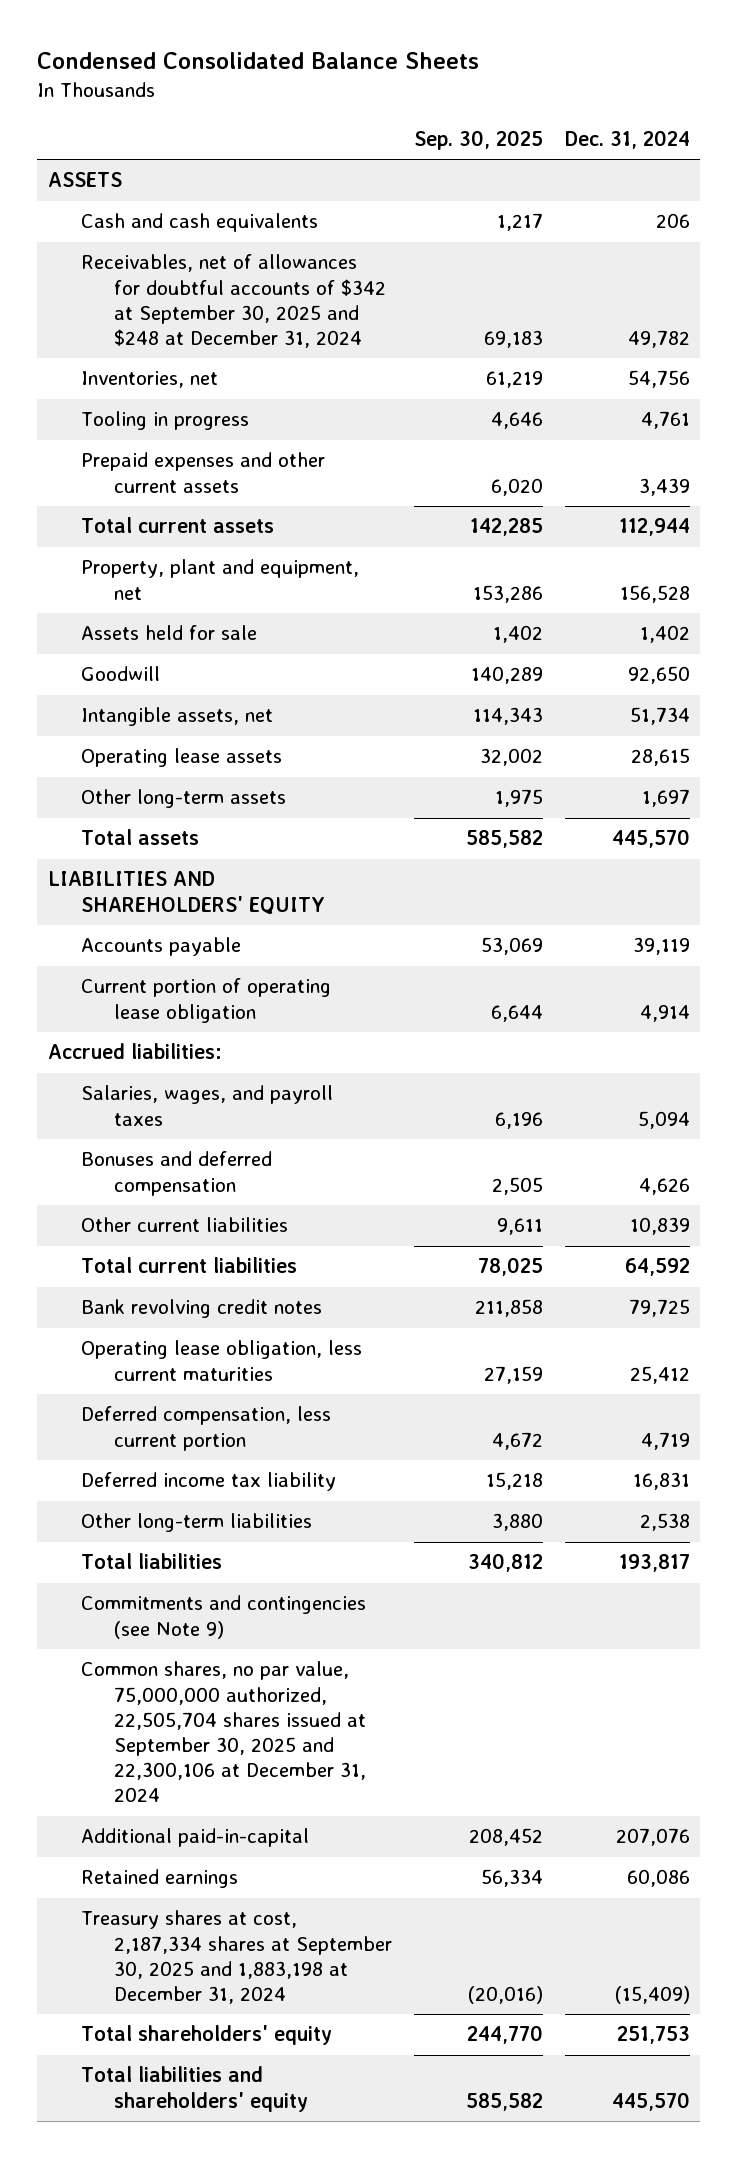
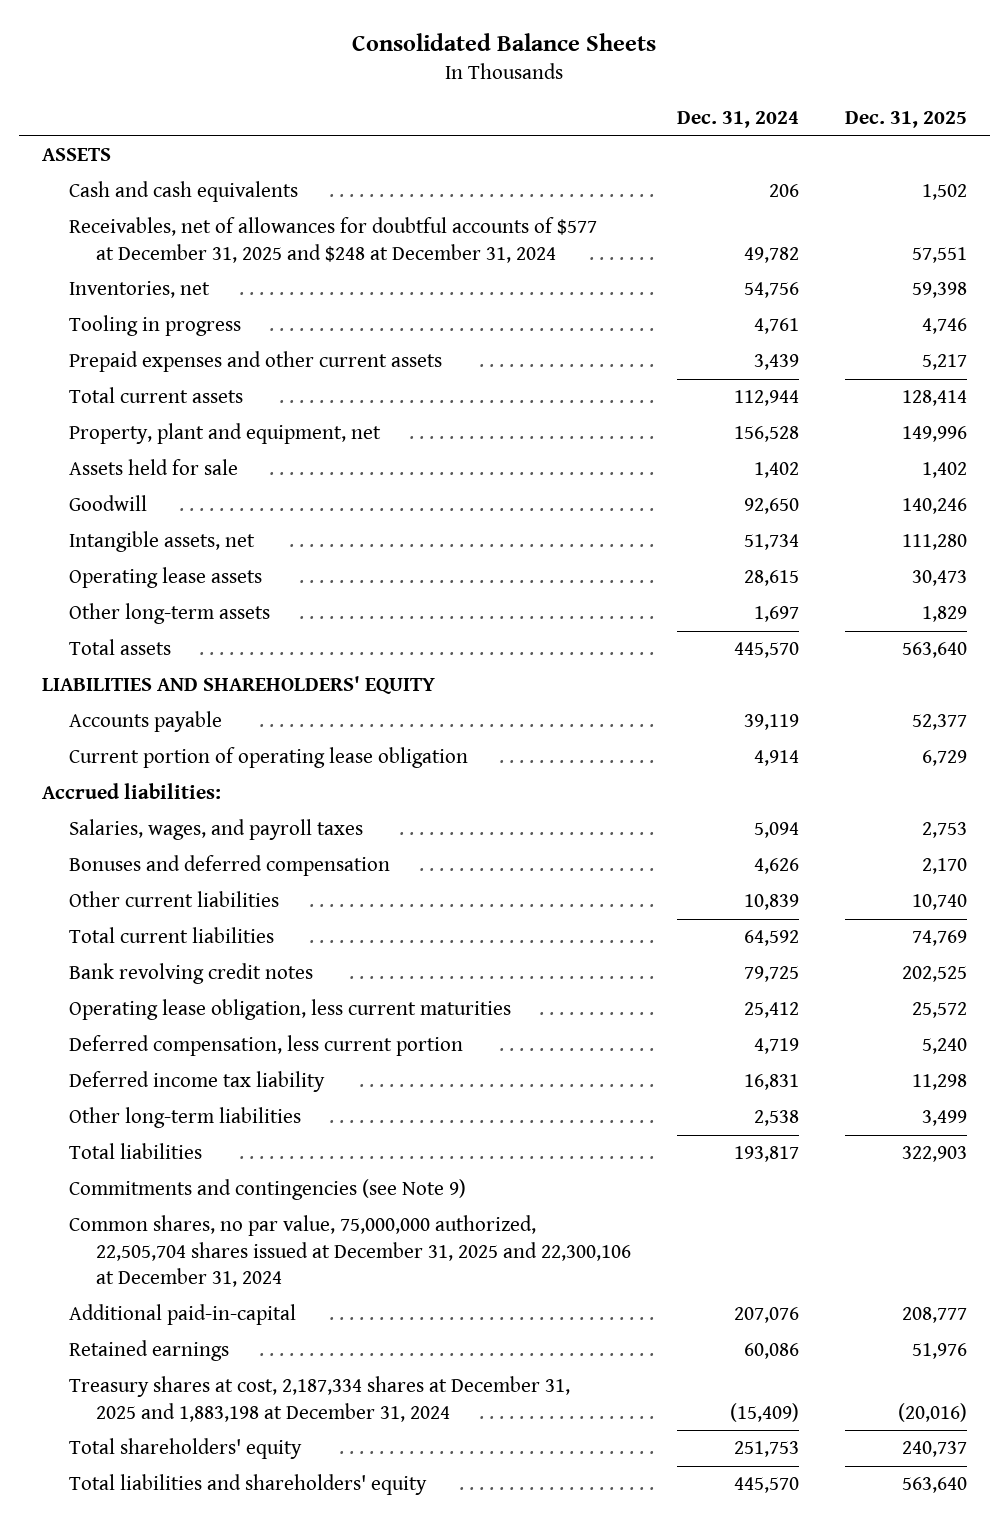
- Condensed Consolidated Balance Sheets
+ Consolidated Balance Sheets
- | Sep. 30, 2025 | Dec. 31, 2024
+ | Dec. 31, 2024 | Dec. 31, 2025
- Receivables, net of allowances for doubtful accounts of $342 at September 30, 2025 and $248 at December 31, 2024 | 69,183 | 49,782
+ Receivables, net of allowances for doubtful accounts of $577 at December 31, 2025 and $248 at December 31, 2024 | 49,782 | 57,551
- Common shares, no par value, 75,000,000 authorized, 22,505,704 shares issued at September 30, 2025 and 22,300,106 at December 31, 2024
+ Common shares, no par value, 75,000,000 authorized, 22,505,704 shares issued at December 31, 2025 and 22,300,106 at December 31, 2024
- Treasury shares at cost, 2,187,334 shares at September 30, 2025 and 1,883,198 at December 31, 2024 | (20,016) | (15,409)
+ Treasury shares at cost, 2,187,334 shares at December 31, 2025 and 1,883,198 at December 31, 2024 | (15,409) | (20,016)

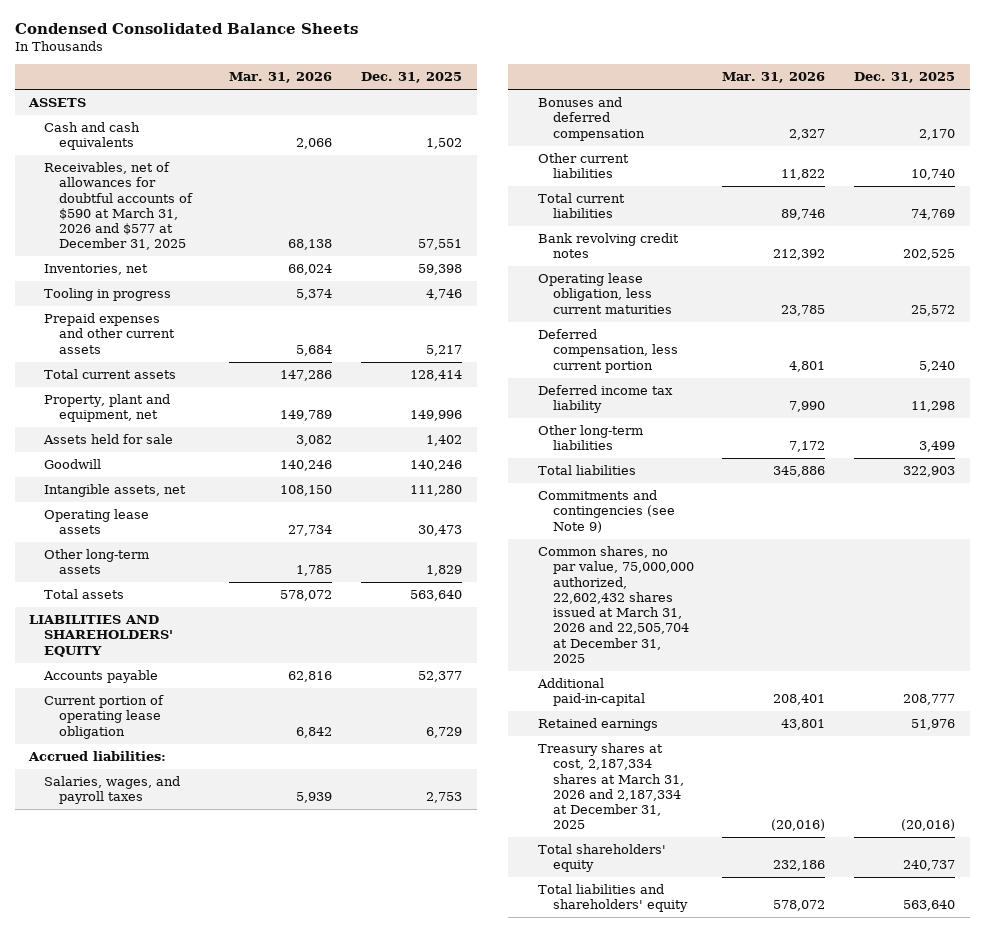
- Consolidated Balance Sheets
+ Condensed Consolidated Balance Sheets
- | Dec. 31, 2024 | Dec. 31, 2025
+ | Mar. 31, 2026 | Dec. 31, 2025
- Receivables, net of allowances for doubtful accounts of $577 at December 31, 2025 and $248 at December 31, 2024 | 49,782 | 57,551
+ Receivables, net of allowances for doubtful accounts of $590 at March 31, 2026 and $577 at December 31, 2025 | 68,138 | 57,551
- Common shares, no par value, 75,000,000 authorized, 22,505,704 shares issued at December 31, 2025 and 22,300,106 at December 31, 2024
+ Common shares, no par value, 75,000,000 authorized, 22,602,432 shares issued at March 31, 2026 and 22,505,704 at December 31, 2025
- Treasury shares at cost, 2,187,334 shares at December 31, 2025 and 1,883,198 at December 31, 2024 | (15,409) | (20,016)
+ Treasury shares at cost, 2,187,334 shares at March 31, 2026 and 2,187,334 at December 31, 2025 | (20,016) | (20,016)

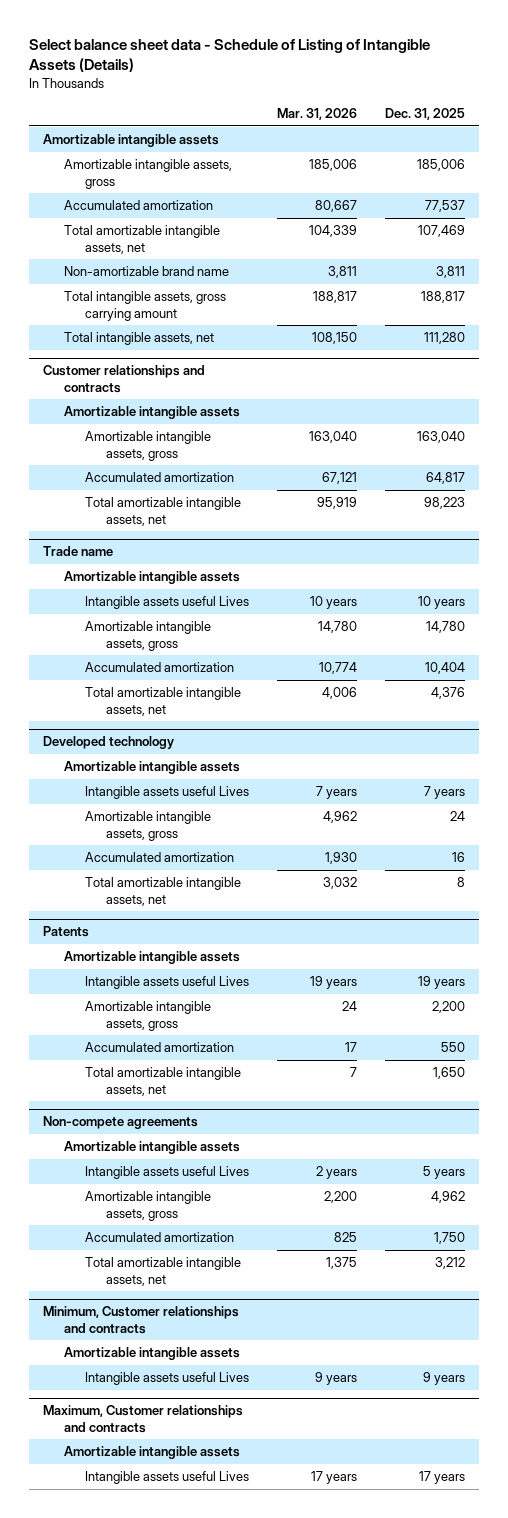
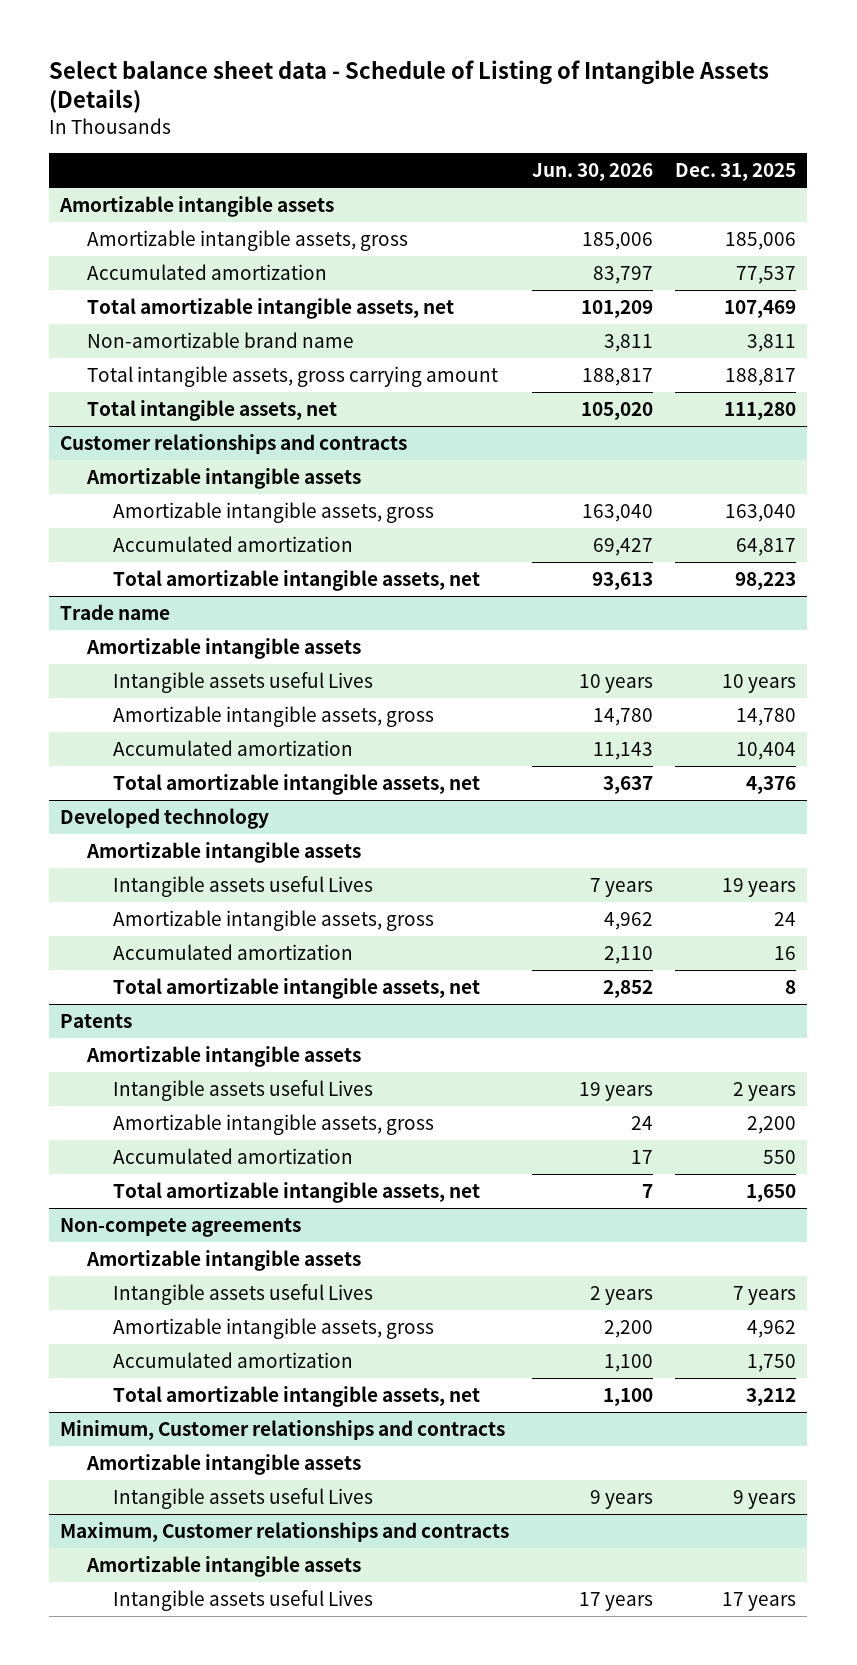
- | Mar. 31, 2026 | Dec. 31, 2025
+ | Jun. 30, 2026 | Dec. 31, 2025
@ Developed technology
- Intangible assets useful Lives | 7 years | 7 years
+ Intangible assets useful Lives | 7 years | 19 years
@ Patents
- Intangible assets useful Lives | 19 years | 19 years
+ Intangible assets useful Lives | 19 years | 2 years
@ Non-compete agreements
- Intangible assets useful Lives | 2 years | 5 years
+ Intangible assets useful Lives | 2 years | 7 years

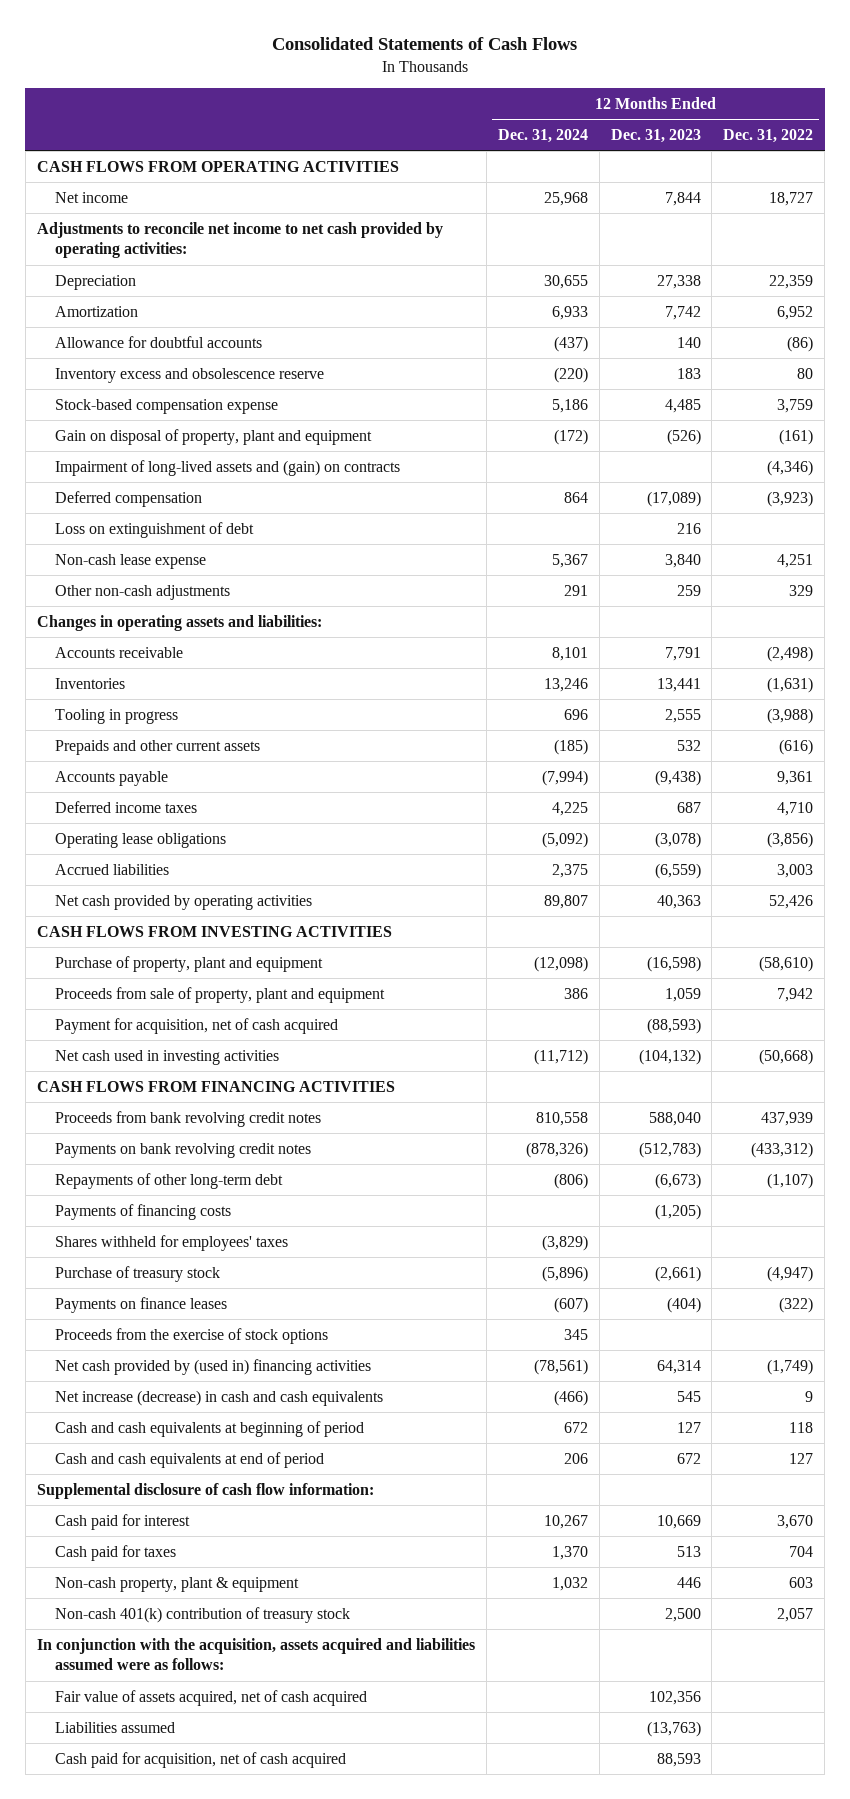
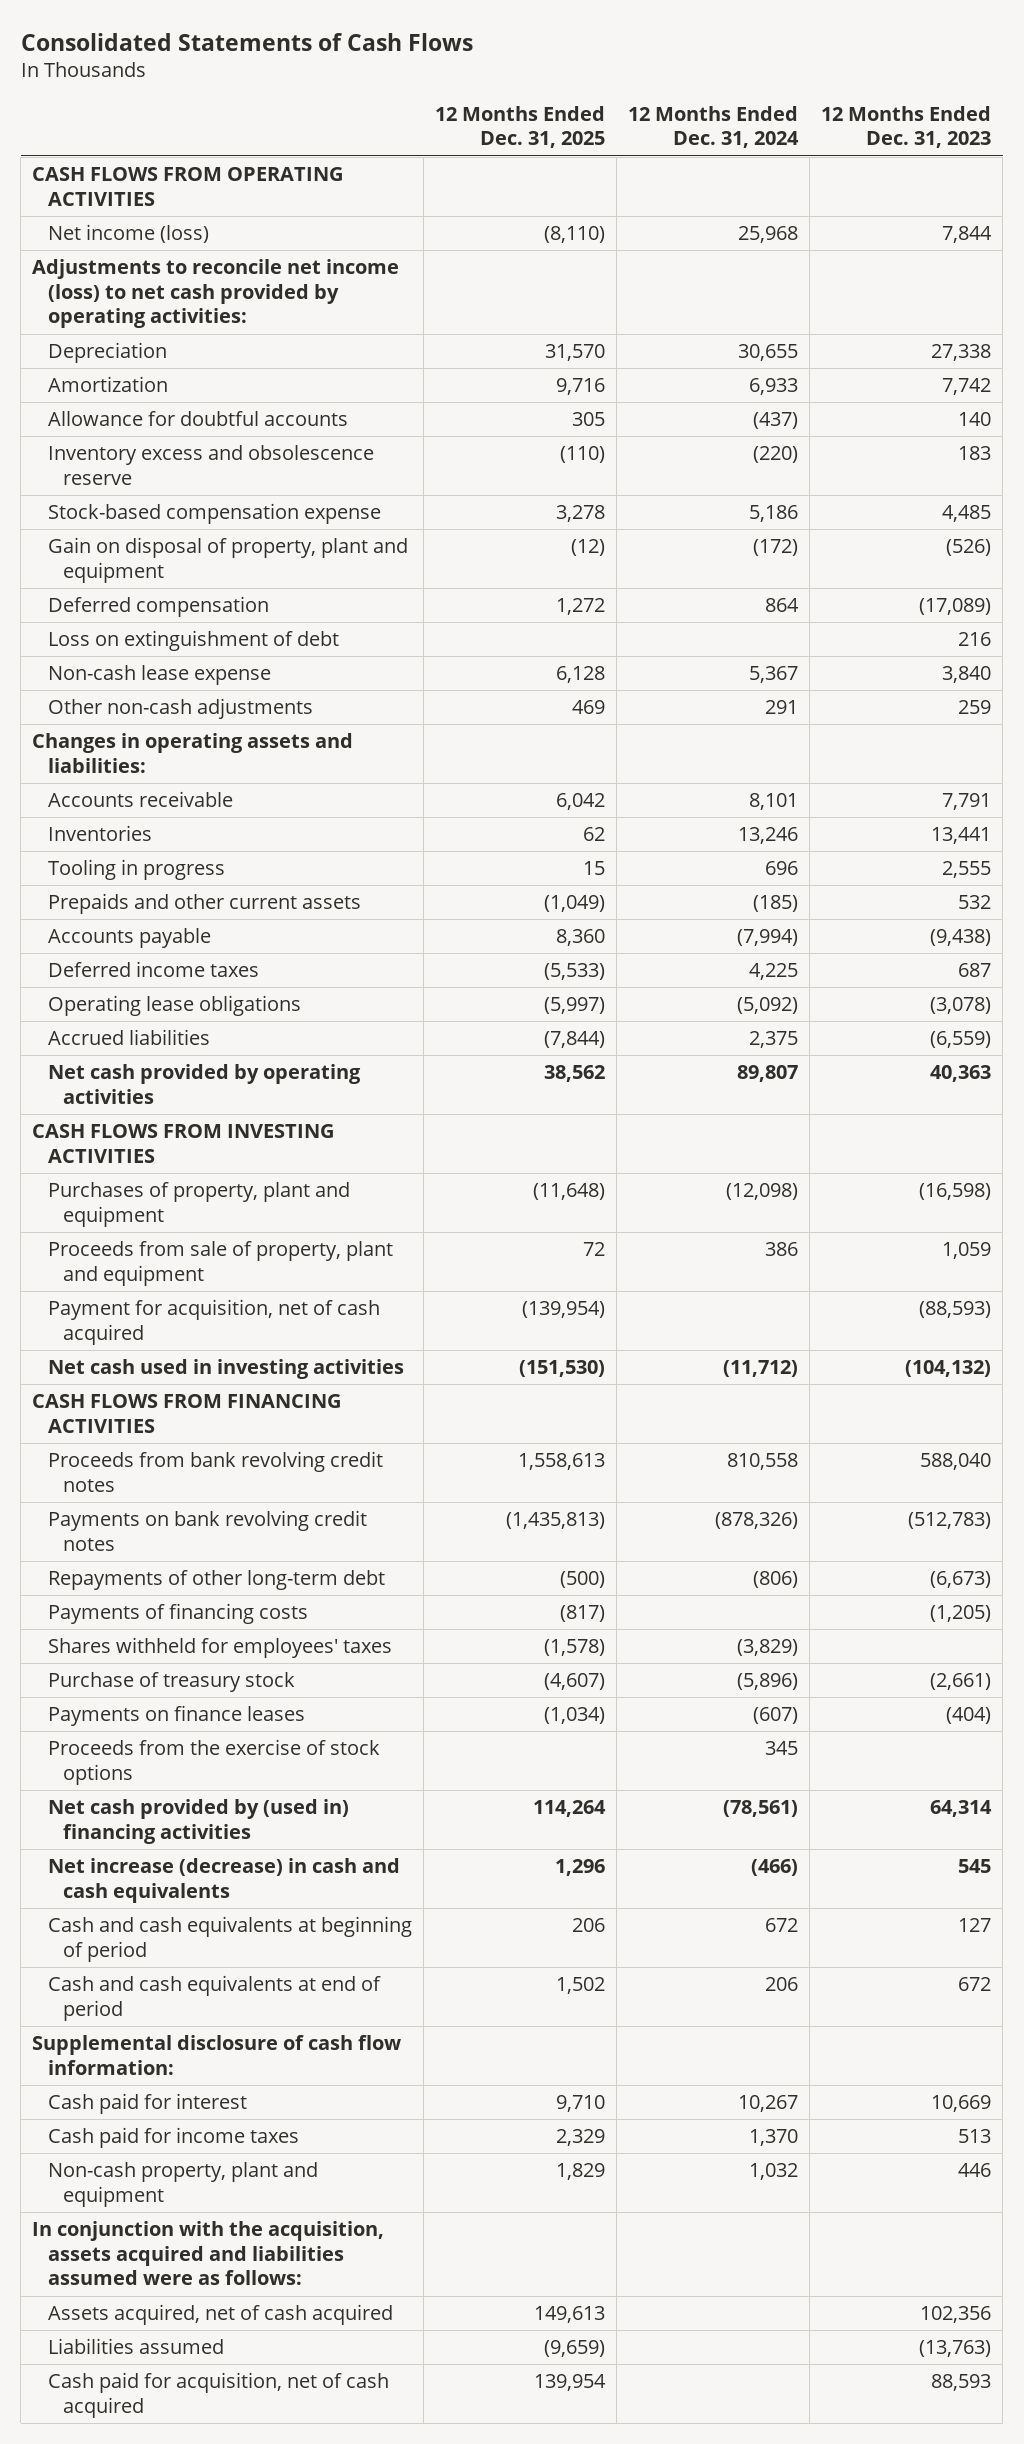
- | 12 Months Ended Dec. 31, 2024 | 12 Months Ended Dec. 31, 2023 | 12 Months Ended Dec. 31, 2022
+ | 12 Months Ended Dec. 31, 2025 | 12 Months Ended Dec. 31, 2024 | 12 Months Ended Dec. 31, 2023
- Net income | 25,968 | 7,844 | 18,727
- Adjustments to reconcile net income to net cash provided by operating activities:
+ Net income (loss) | (8,110) | 25,968 | 7,844
+ Adjustments to reconcile net income (loss) to net cash provided by operating activities:
- Impairment of long-lived assets and (gain) on contracts | | | (4,346)
- Purchase of property, plant and equipment | (12,098) | (16,598) | (58,610)
+ Purchases of property, plant and equipment | (11,648) | (12,098) | (16,598)
- Cash paid for taxes | 1,370 | 513 | 704
- Non-cash property, plant & equipment | 1,032 | 446 | 603
- Non-cash 401(k) contribution of treasury stock | | 2,500 | 2,057
+ Cash paid for income taxes | 2,329 | 1,370 | 513
+ Non-cash property, plant and equipment | 1,829 | 1,032 | 446
- Fair value of assets acquired, net of cash acquired | | 102,356 |
+ Assets acquired, net of cash acquired | 149,613 | | 102,356

